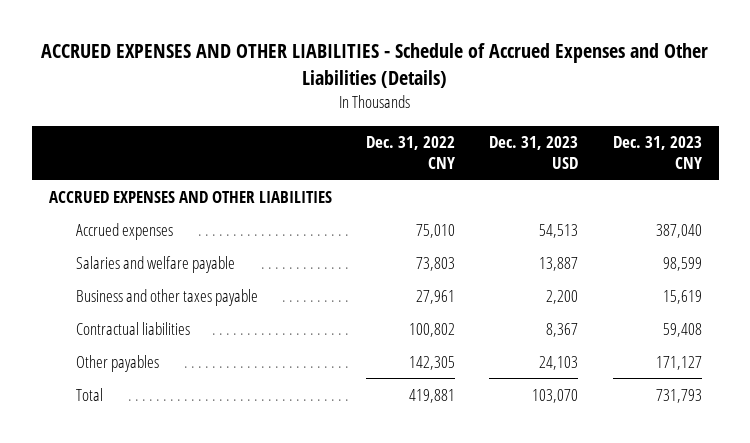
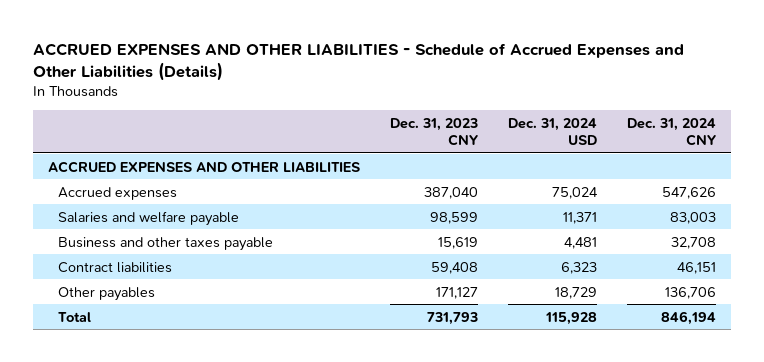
- | Dec. 31, 2022 CNY | Dec. 31, 2023 USD | Dec. 31, 2023 CNY
+ | Dec. 31, 2023 CNY | Dec. 31, 2024 USD | Dec. 31, 2024 CNY
- Contractual liabilities | 100,802 | 8,367 | 59,408
+ Contract liabilities | 59,408 | 6,323 | 46,151

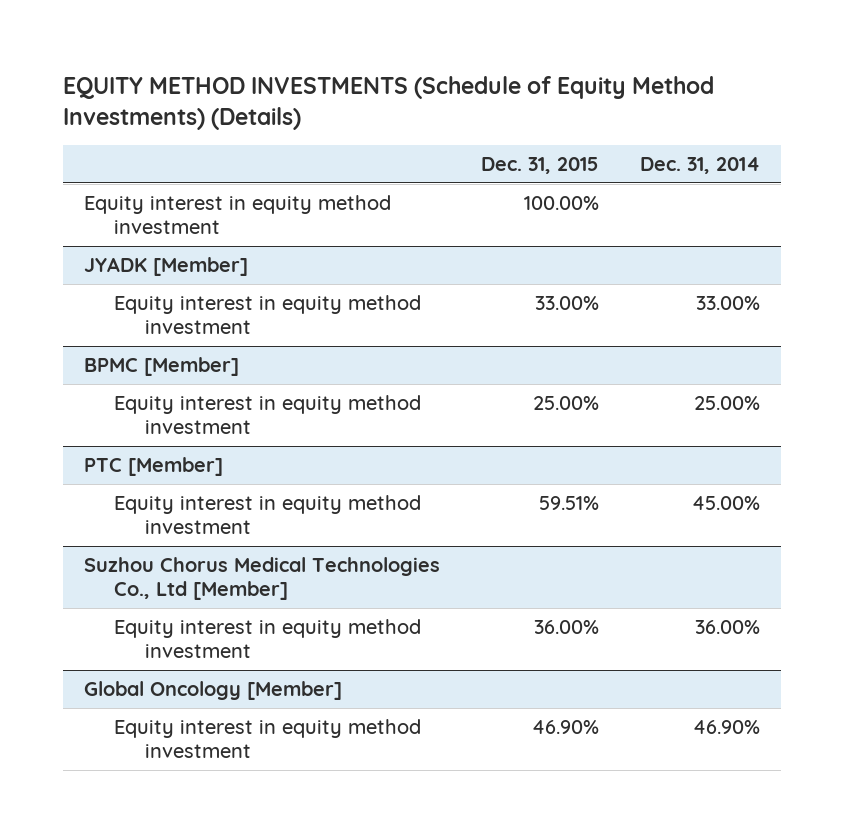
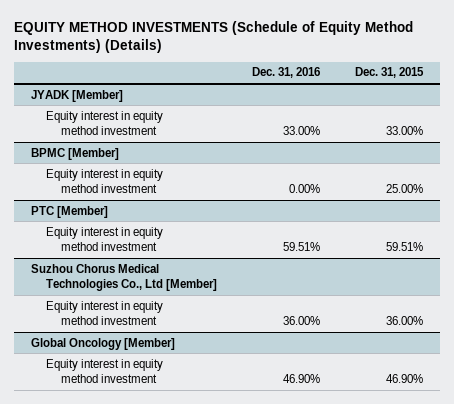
- | Dec. 31, 2015 | Dec. 31, 2014
+ | Dec. 31, 2016 | Dec. 31, 2015
- Equity interest in equity method investment | 100.00% |

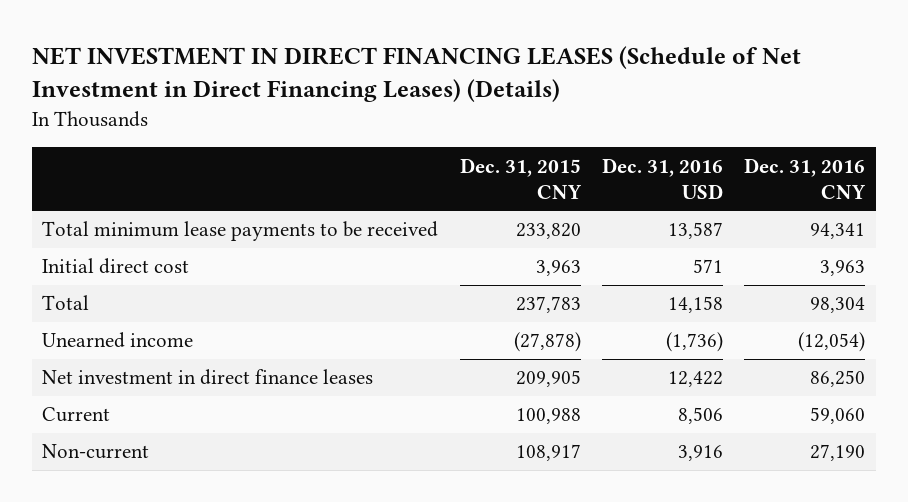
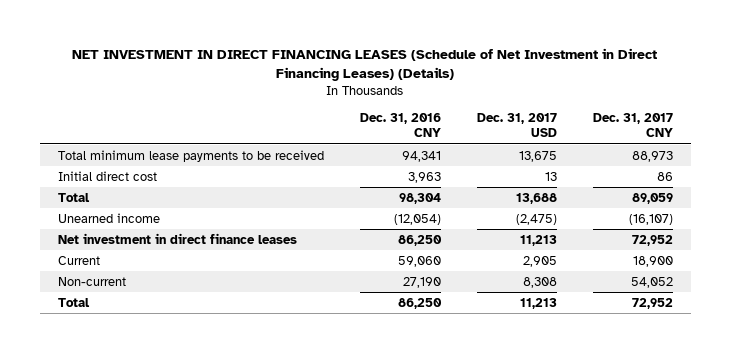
- | Dec. 31, 2015 CNY | Dec. 31, 2016 USD | Dec. 31, 2016 CNY
+ | Dec. 31, 2016 CNY | Dec. 31, 2017 USD | Dec. 31, 2017 CNY
+ Total | 86,250 | 11,213 | 72,952

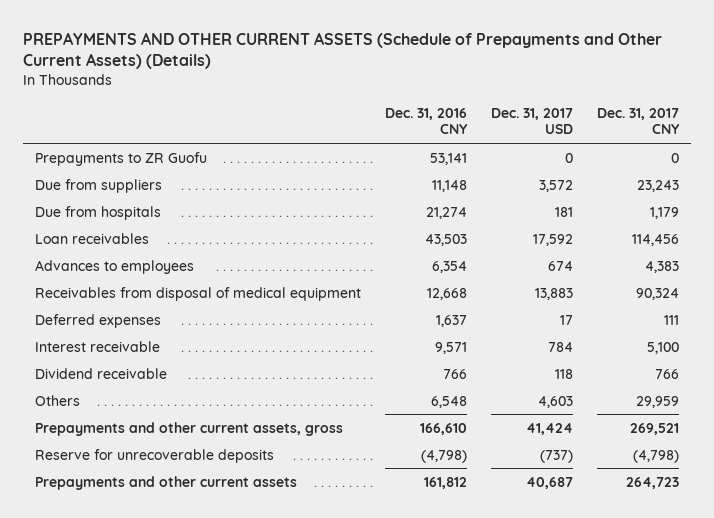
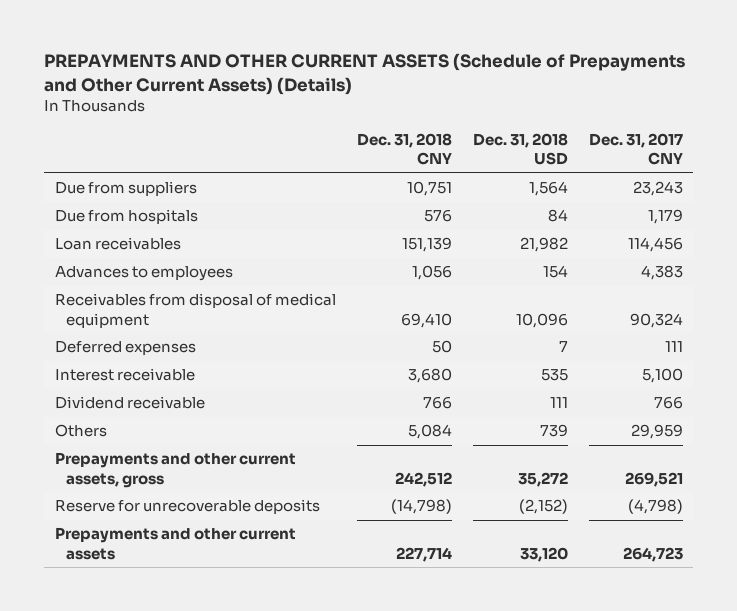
- | Dec. 31, 2016 CNY | Dec. 31, 2017 USD | Dec. 31, 2017 CNY
+ | Dec. 31, 2018 CNY | Dec. 31, 2018 USD | Dec. 31, 2017 CNY
- Prepayments to ZR Guofu | 53,141 | 0 | 0

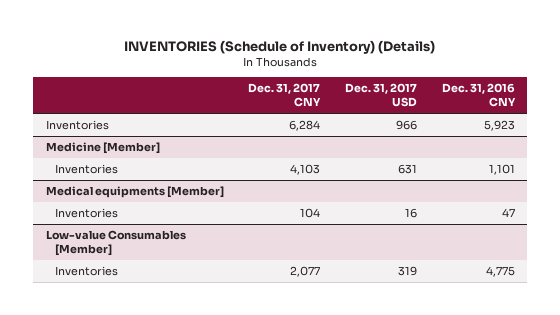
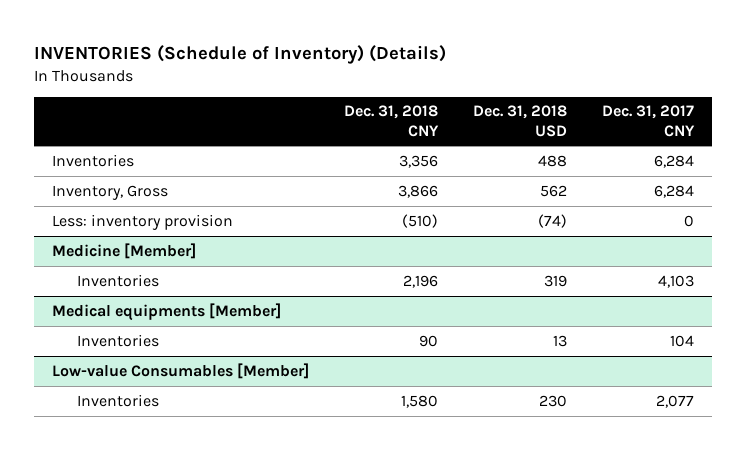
- | Dec. 31, 2017 CNY | Dec. 31, 2017 USD | Dec. 31, 2016 CNY
+ | Dec. 31, 2018 CNY | Dec. 31, 2018 USD | Dec. 31, 2017 CNY
+ Inventory, Gross | 3,866 | 562 | 6,284
+ Less: inventory provision | (510) | (74) | 0

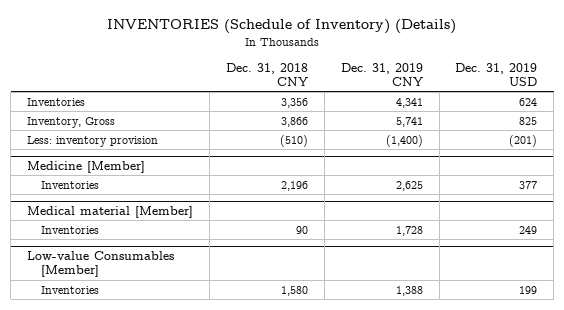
- | Dec. 31, 2018 CNY | Dec. 31, 2018 USD | Dec. 31, 2017 CNY
+ | Dec. 31, 2018 CNY | Dec. 31, 2019 CNY | Dec. 31, 2019 USD
- Medical equipments [Member]
+ Medical material [Member]

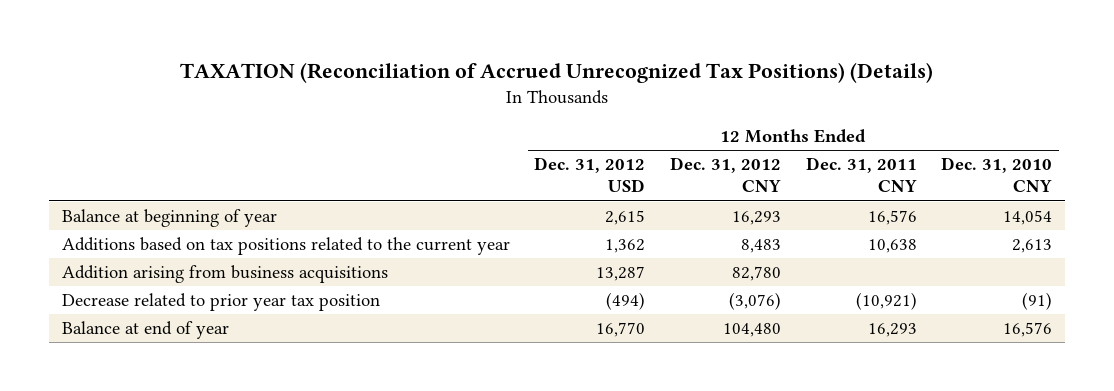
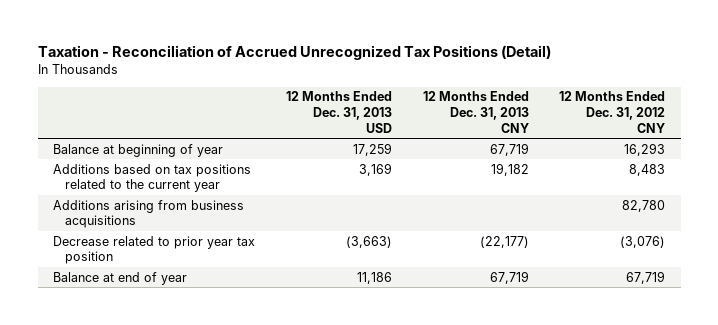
- TAXATION (Reconciliation of Accrued Unrecognized Tax Positions) (Details)
+ Taxation - Reconciliation of Accrued Unrecognized Tax Positions (Detail)
- | 12 Months Ended Dec. 31, 2012 USD | 12 Months Ended Dec. 31, 2012 CNY | 12 Months Ended Dec. 31, 2011 CNY | 12 Months Ended Dec. 31, 2010 CNY
+ | 12 Months Ended Dec. 31, 2013 USD | 12 Months Ended Dec. 31, 2013 CNY | 12 Months Ended Dec. 31, 2012 CNY
- Addition arising from business acquisitions | 13,287 | 82,780 | |
+ Additions arising from business acquisitions | | | 82,780
- Balance at end of year | 16,770 | 104,480 | 16,293 | 16,576
+ Balance at end of year | 11,186 | 67,719 | 67,719

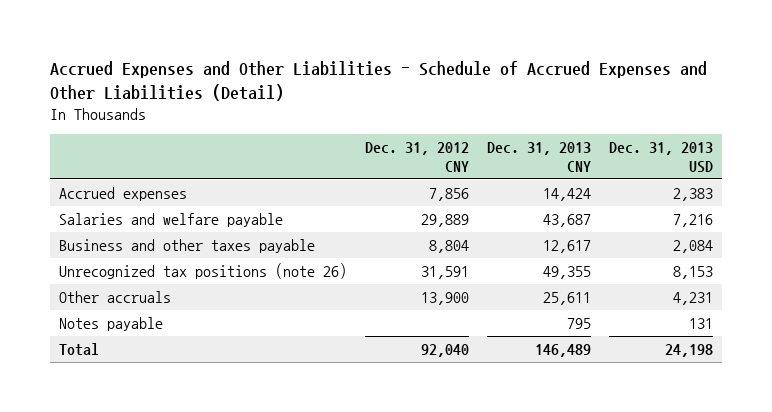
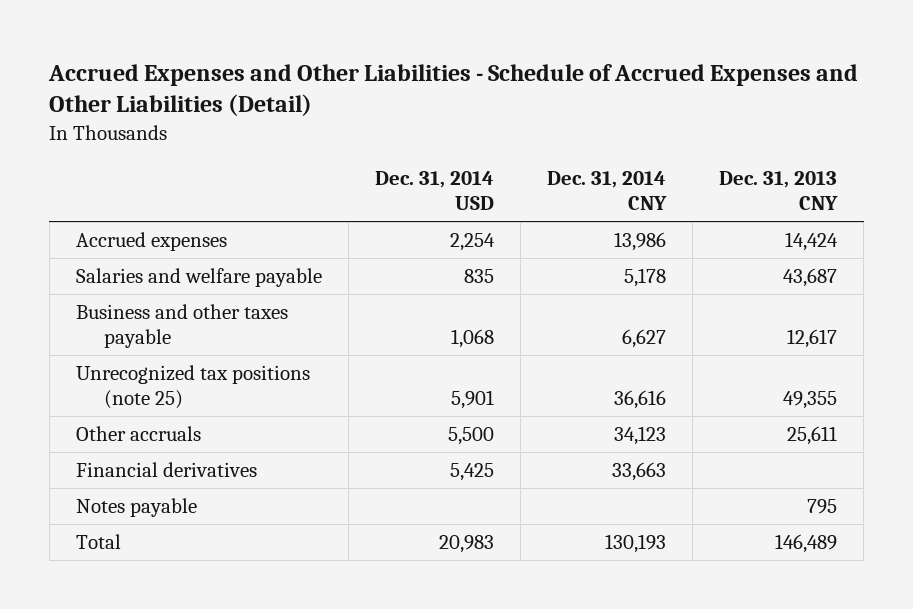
- | Dec. 31, 2012 CNY | Dec. 31, 2013 CNY | Dec. 31, 2013 USD
+ | Dec. 31, 2014 USD | Dec. 31, 2014 CNY | Dec. 31, 2013 CNY
- Unrecognized tax positions (note 26) | 31,591 | 49,355 | 8,153
+ Unrecognized tax positions (note 25) | 5,901 | 36,616 | 49,355
+ Financial derivatives | 5,425 | 33,663 |

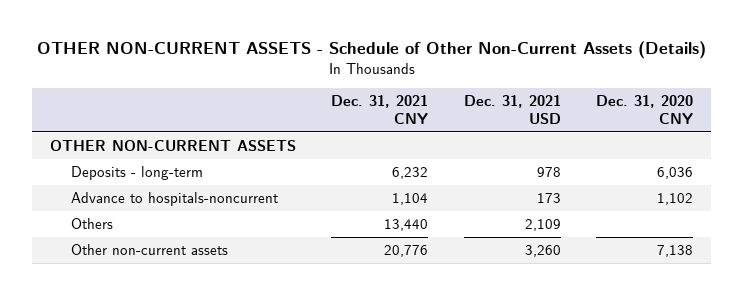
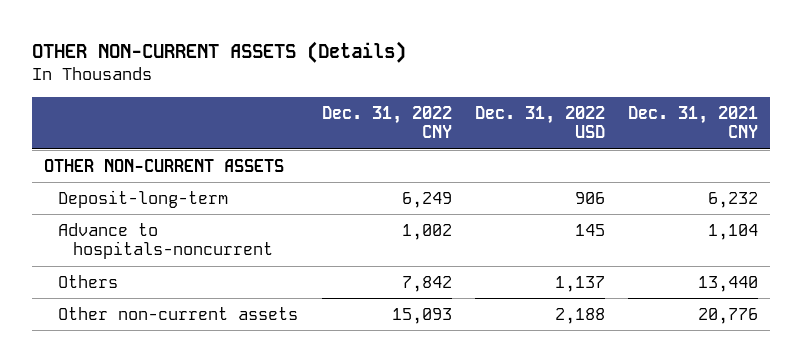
- OTHER NON-CURRENT ASSETS - Schedule of Other Non-Current Assets (Details)
+ OTHER NON-CURRENT ASSETS (Details)
- | Dec. 31, 2021 CNY | Dec. 31, 2021 USD | Dec. 31, 2020 CNY
+ | Dec. 31, 2022 CNY | Dec. 31, 2022 USD | Dec. 31, 2021 CNY
- Deposits - long-term | 6,232 | 978 | 6,036
+ Deposit-long-term | 6,249 | 906 | 6,232

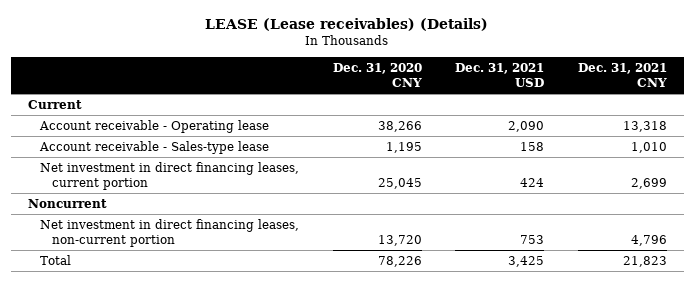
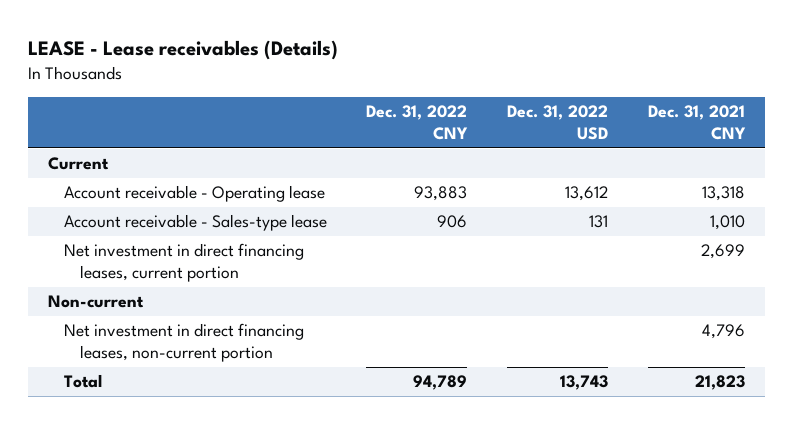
- LEASE (Lease receivables) (Details)
+ LEASE - Lease receivables (Details)
- | Dec. 31, 2020 CNY | Dec. 31, 2021 USD | Dec. 31, 2021 CNY
+ | Dec. 31, 2022 CNY | Dec. 31, 2022 USD | Dec. 31, 2021 CNY
- Noncurrent
+ Non-current

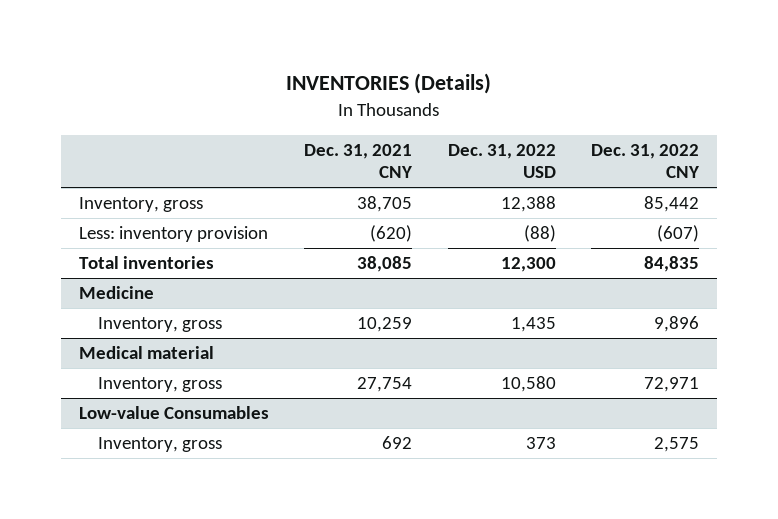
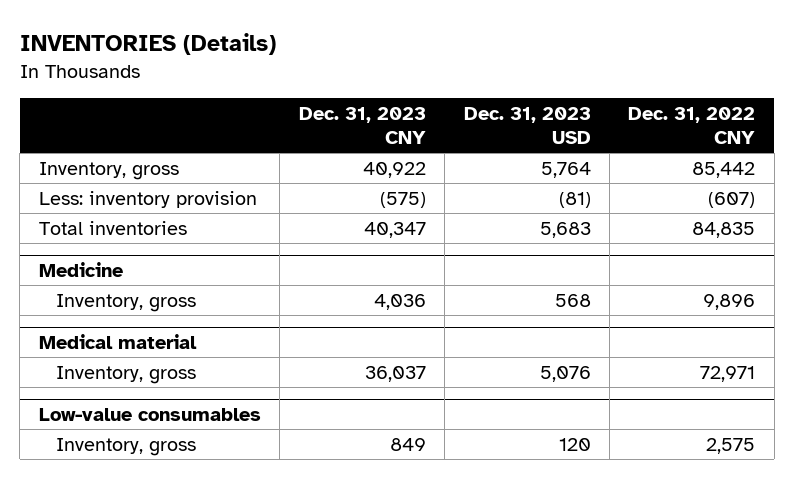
- | Dec. 31, 2021 CNY | Dec. 31, 2022 USD | Dec. 31, 2022 CNY
+ | Dec. 31, 2023 CNY | Dec. 31, 2023 USD | Dec. 31, 2022 CNY
- Low-value Consumables
+ Low-value consumables

